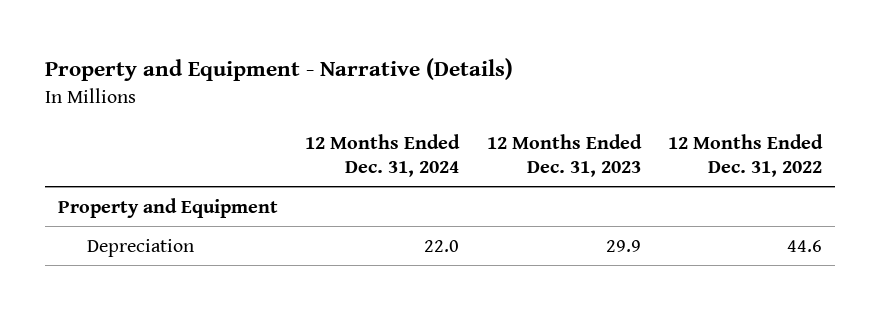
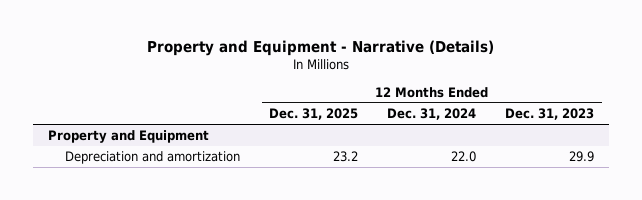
- | 12 Months Ended Dec. 31, 2024 | 12 Months Ended Dec. 31, 2023 | 12 Months Ended Dec. 31, 2022
+ | 12 Months Ended Dec. 31, 2025 | 12 Months Ended Dec. 31, 2024 | 12 Months Ended Dec. 31, 2023
- Depreciation | 22.0 | 29.9 | 44.6
+ Depreciation and amortization | 23.2 | 22.0 | 29.9

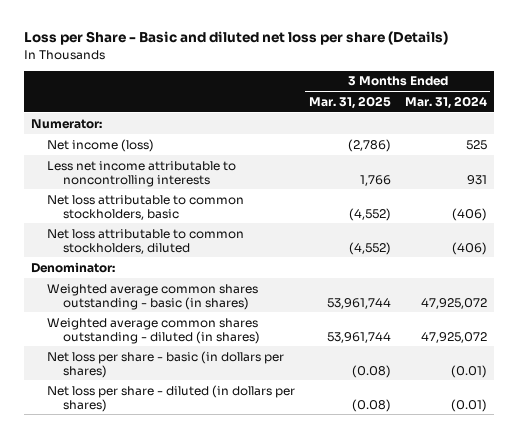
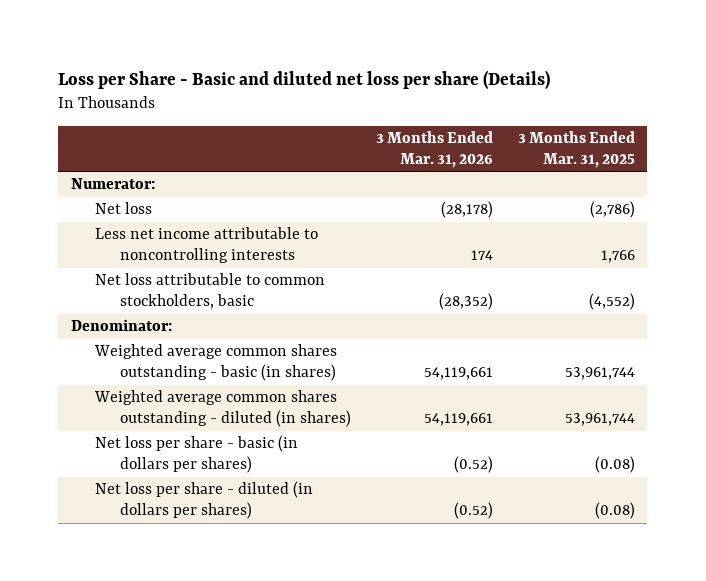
- | 3 Months Ended Mar. 31, 2025 | 3 Months Ended Mar. 31, 2024
+ | 3 Months Ended Mar. 31, 2026 | 3 Months Ended Mar. 31, 2025
- Net income (loss) | (2,786) | 525
+ Net loss | (28,178) | (2,786)
- Net loss attributable to common stockholders, diluted | (4,552) | (406)

